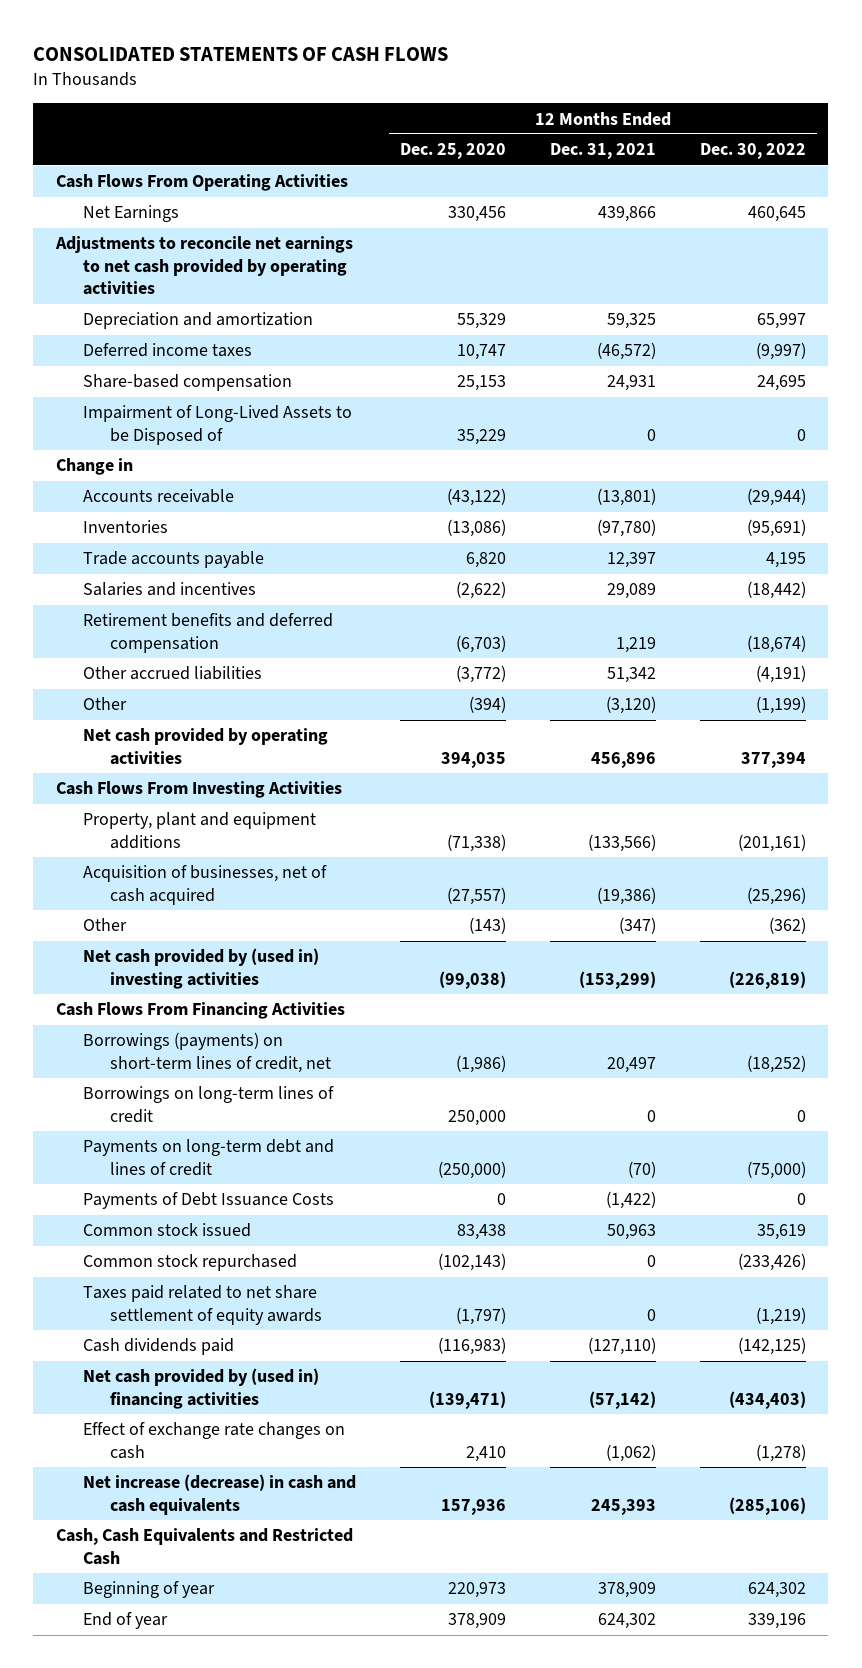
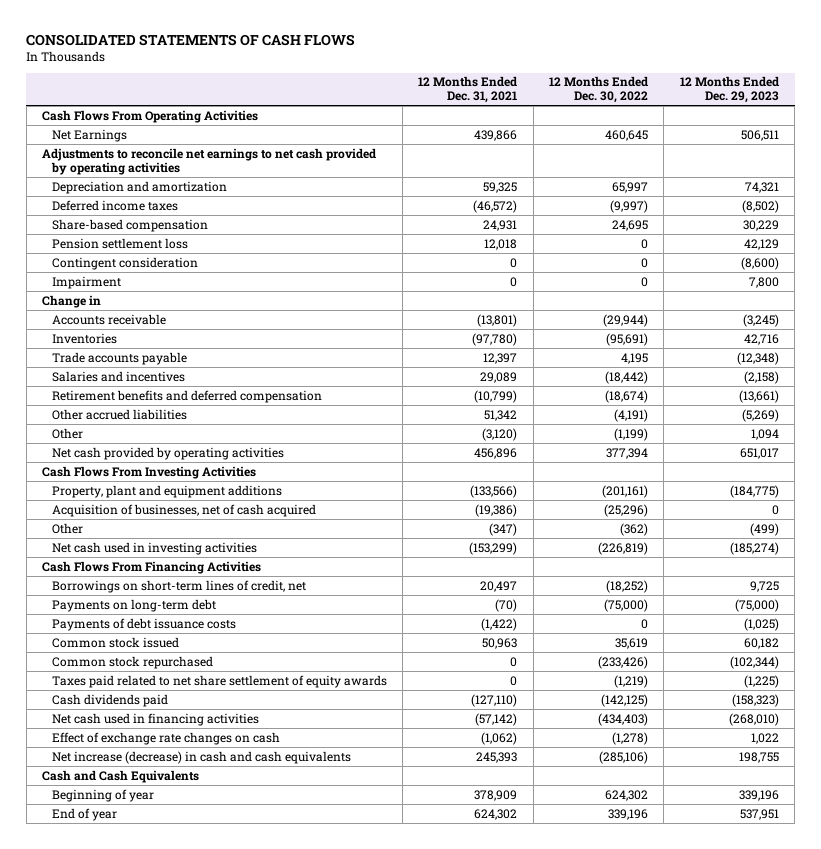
- | 12 Months Ended Dec. 25, 2020 | 12 Months Ended Dec. 31, 2021 | 12 Months Ended Dec. 30, 2022
+ | 12 Months Ended Dec. 31, 2021 | 12 Months Ended Dec. 30, 2022 | 12 Months Ended Dec. 29, 2023
- Impairment of Long-Lived Assets to be Disposed of | 35,229 | 0 | 0
+ Pension settlement loss | 12,018 | 0 | 42,129
+ Contingent consideration | 0 | 0 | (8,600)
+ Impairment | 0 | 0 | 7,800
- Retirement benefits and deferred compensation | (6,703) | 1,219 | (18,674)
+ Retirement benefits and deferred compensation | (10,799) | (18,674) | (13,661)
- Net cash provided by (used in) investing activities | (99,038) | (153,299) | (226,819)
+ Net cash used in investing activities | (153,299) | (226,819) | (185,274)
- Borrowings (payments) on short-term lines of credit, net | (1,986) | 20,497 | (18,252)
- Borrowings on long-term lines of credit | 250,000 | 0 | 0
- Payments on long-term debt and lines of credit | (250,000) | (70) | (75,000)
- Payments of Debt Issuance Costs | 0 | (1,422) | 0
+ Borrowings on short-term lines of credit, net | 20,497 | (18,252) | 9,725
+ Payments on long-term debt | (70) | (75,000) | (75,000)
+ Payments of debt issuance costs | (1,422) | 0 | (1,025)
- Net cash provided by (used in) financing activities | (139,471) | (57,142) | (434,403)
+ Net cash used in financing activities | (57,142) | (434,403) | (268,010)
- Cash, Cash Equivalents and Restricted Cash
+ Cash and Cash Equivalents

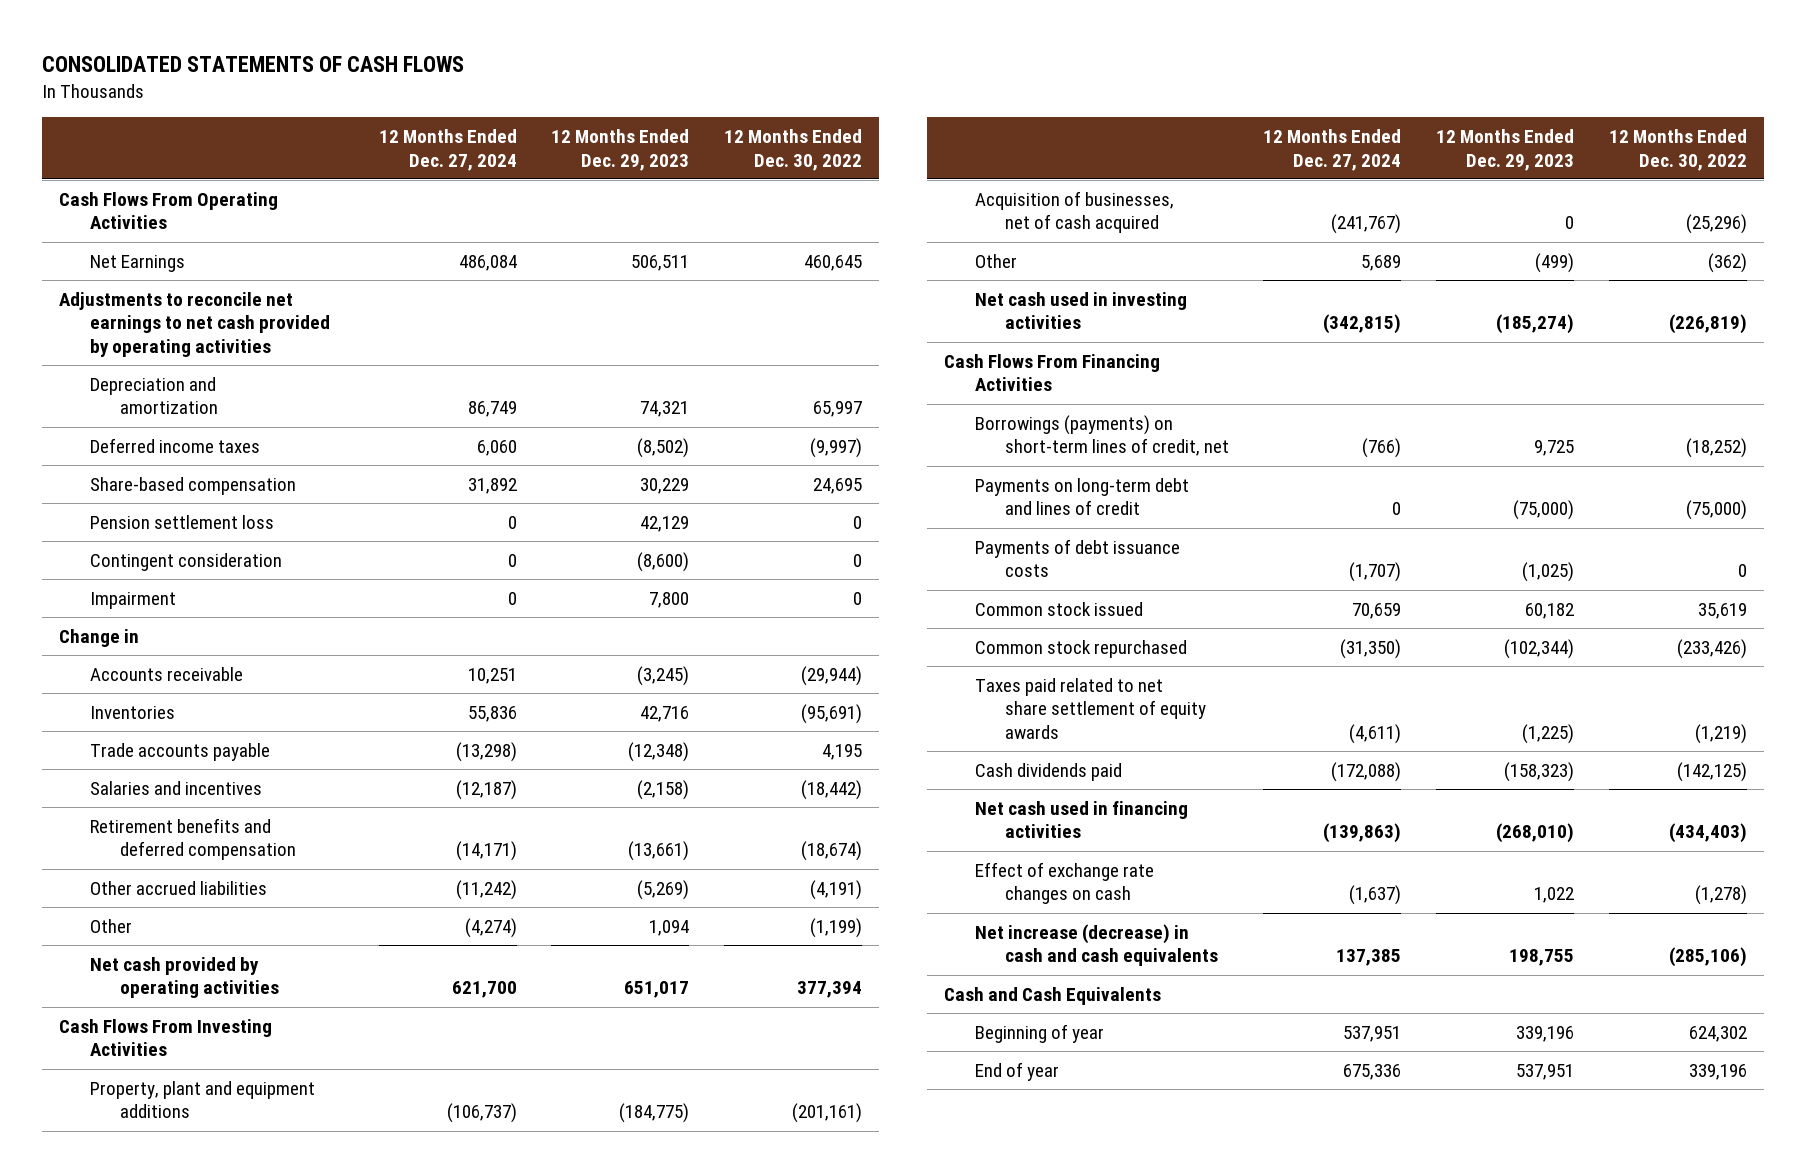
- | 12 Months Ended Dec. 31, 2021 | 12 Months Ended Dec. 30, 2022 | 12 Months Ended Dec. 29, 2023
+ | 12 Months Ended Dec. 27, 2024 | 12 Months Ended Dec. 29, 2023 | 12 Months Ended Dec. 30, 2022
- Borrowings on short-term lines of credit, net | 20,497 | (18,252) | 9,725
- Payments on long-term debt | (70) | (75,000) | (75,000)
+ Borrowings (payments) on short-term lines of credit, net | (766) | 9,725 | (18,252)
+ Payments on long-term debt and lines of credit | 0 | (75,000) | (75,000)

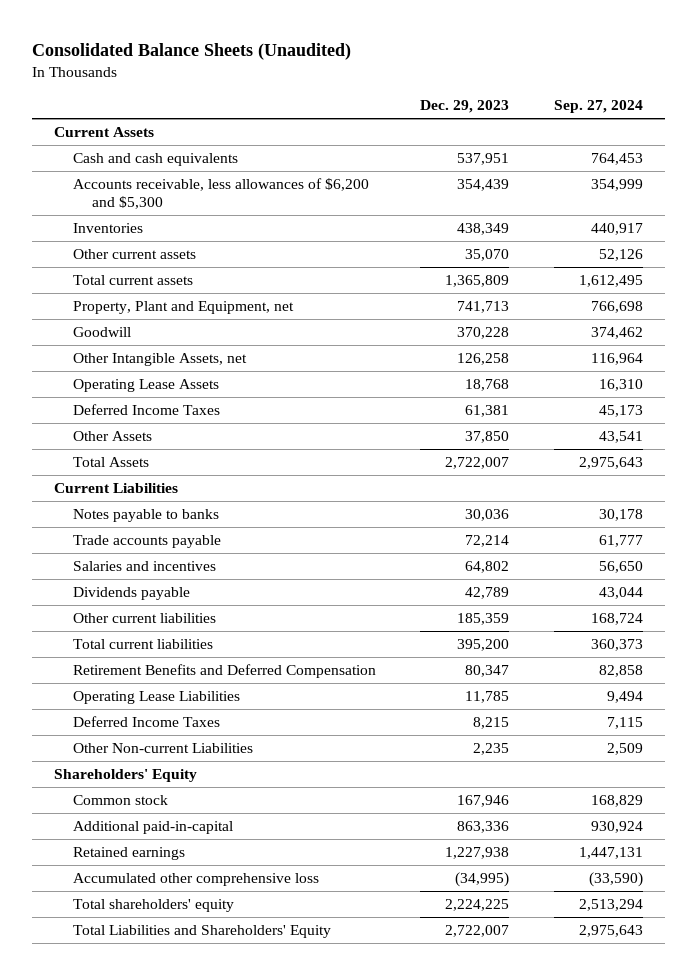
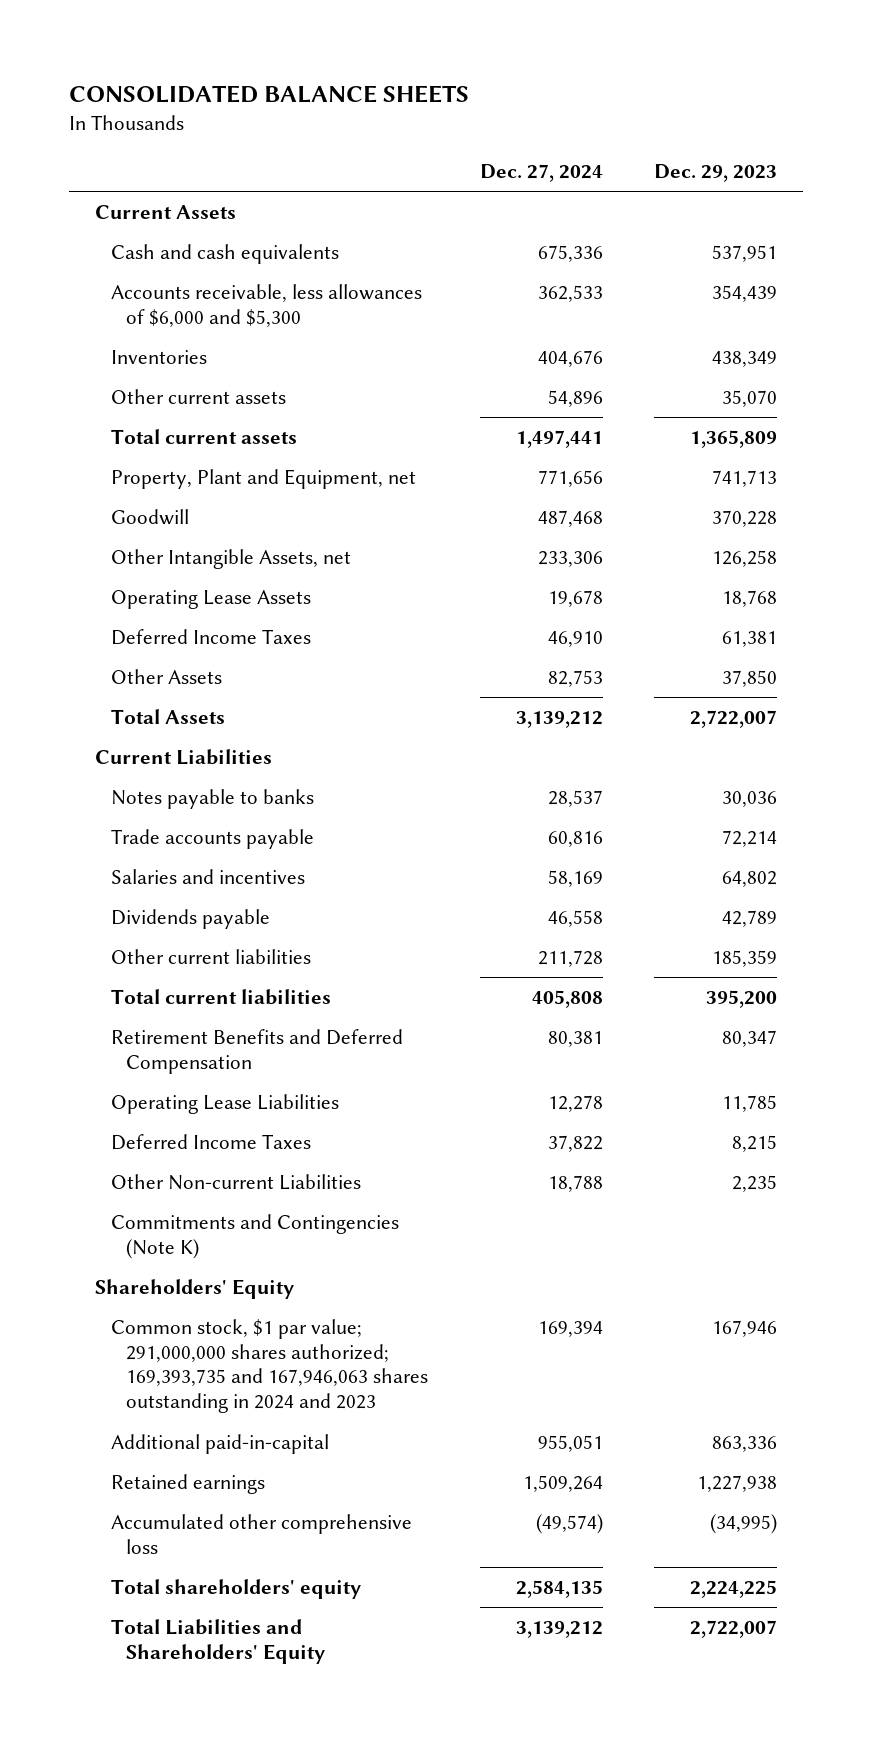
- Consolidated Balance Sheets (Unaudited)
+ CONSOLIDATED BALANCE SHEETS
- | Dec. 29, 2023 | Sep. 27, 2024
+ | Dec. 27, 2024 | Dec. 29, 2023
- Accounts receivable, less allowances of $6,200 and $5,300 | 354,439 | 354,999
+ Accounts receivable, less allowances of $6,000 and $5,300 | 362,533 | 354,439
+ Commitments and Contingencies (Note K)
- Common stock | 167,946 | 168,829
+ Common stock, $1 par value; 291,000,000 shares authorized; 169,393,735 and 167,946,063 shares outstanding in 2024 and 2023 | 169,394 | 167,946

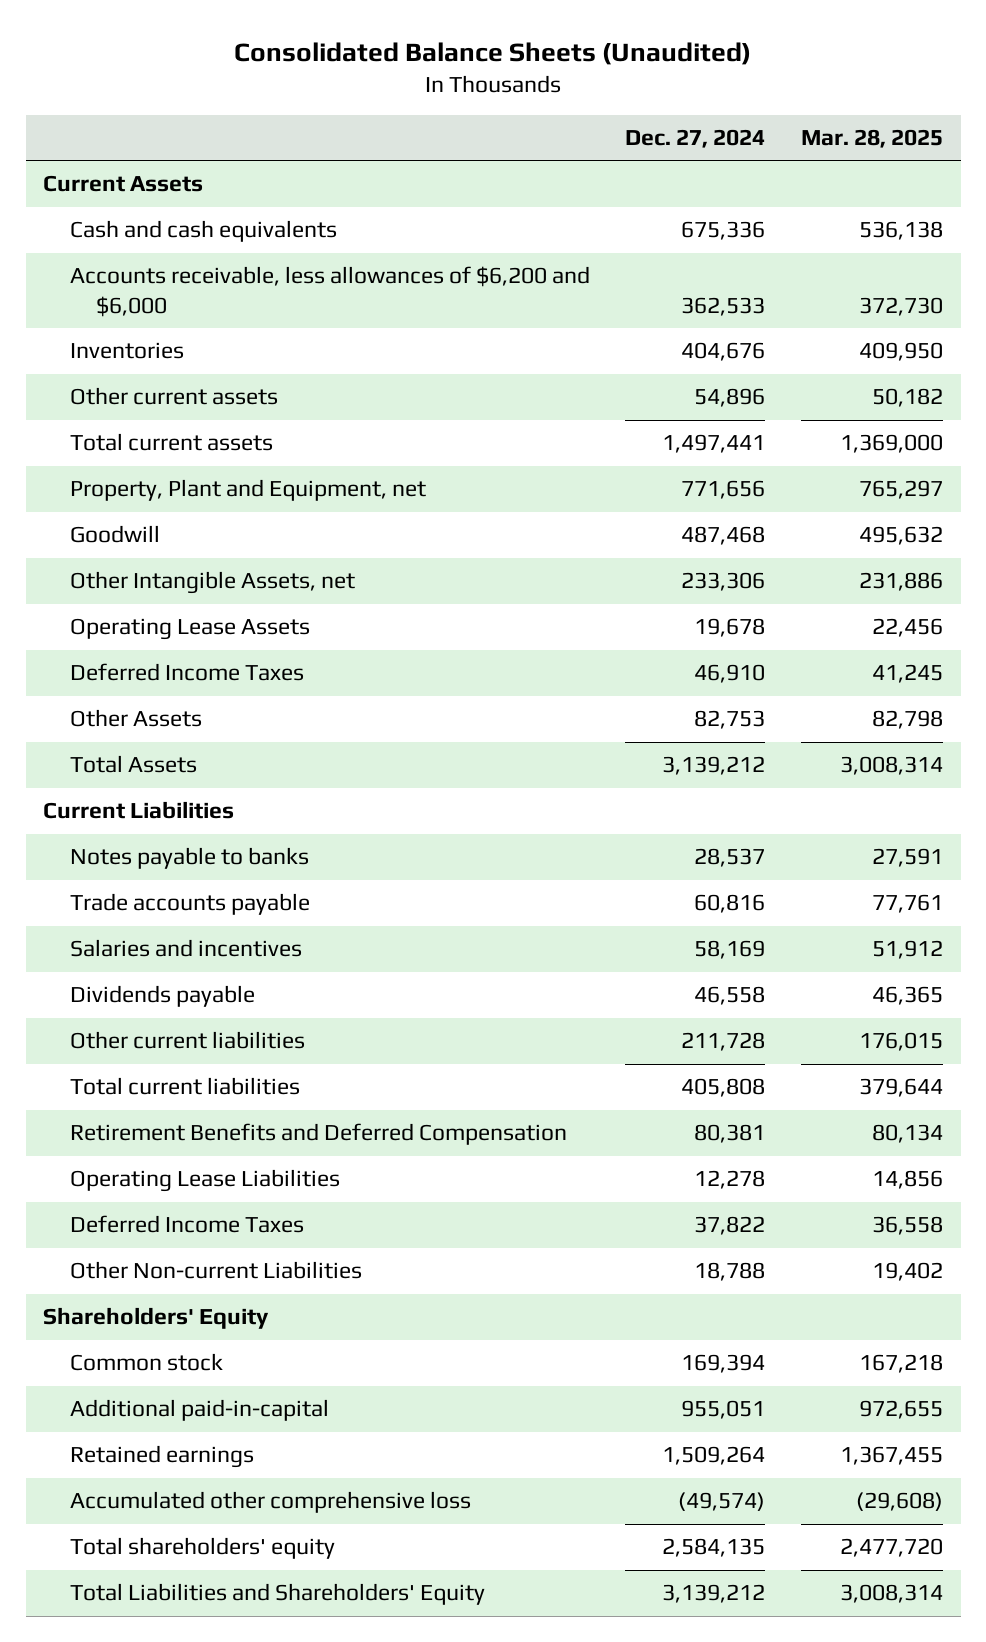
- CONSOLIDATED BALANCE SHEETS
+ Consolidated Balance Sheets (Unaudited)
- | Dec. 27, 2024 | Dec. 29, 2023
+ | Dec. 27, 2024 | Mar. 28, 2025
- Accounts receivable, less allowances of $6,000 and $5,300 | 362,533 | 354,439
+ Accounts receivable, less allowances of $6,200 and $6,000 | 362,533 | 372,730
- Commitments and Contingencies (Note K)
- Common stock, $1 par value; 291,000,000 shares authorized; 169,393,735 and 167,946,063 shares outstanding in 2024 and 2023 | 169,394 | 167,946
+ Common stock | 169,394 | 167,218

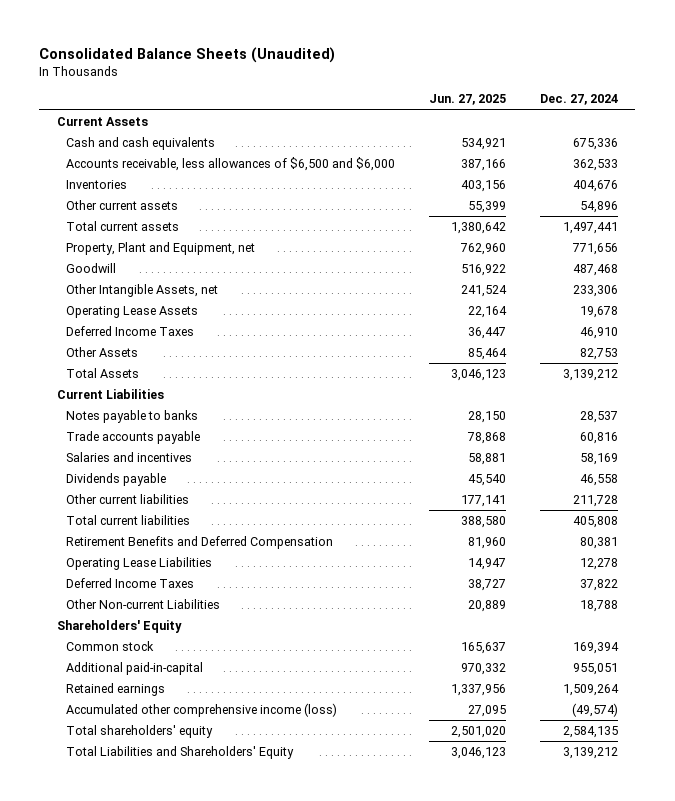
- | Dec. 27, 2024 | Mar. 28, 2025
+ | Jun. 27, 2025 | Dec. 27, 2024
- Accounts receivable, less allowances of $6,200 and $6,000 | 362,533 | 372,730
+ Accounts receivable, less allowances of $6,500 and $6,000 | 387,166 | 362,533
- Accumulated other comprehensive loss | (49,574) | (29,608)
+ Accumulated other comprehensive income (loss) | 27,095 | (49,574)

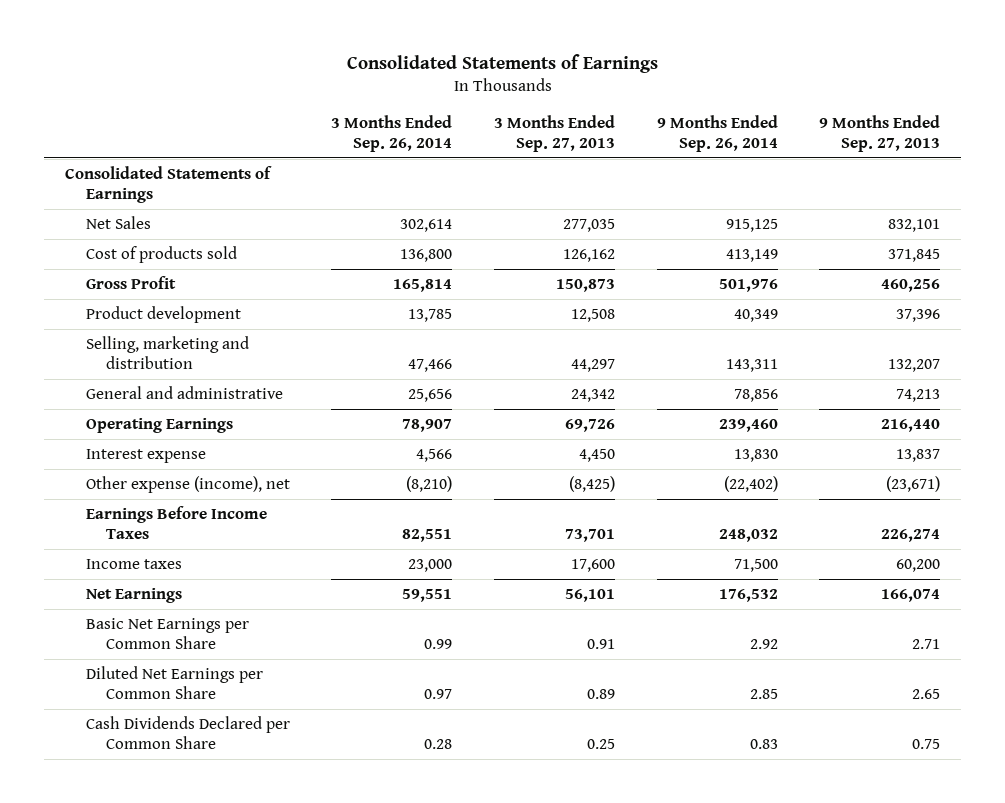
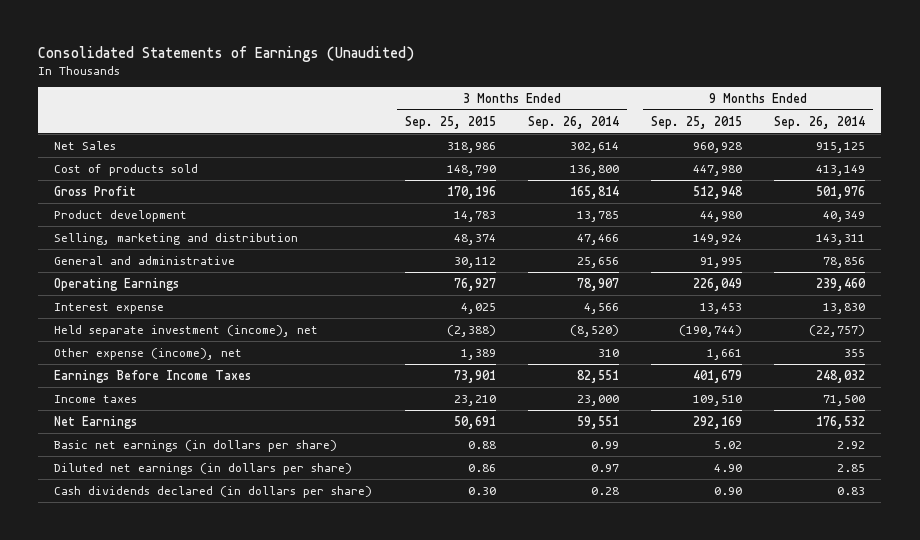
- Consolidated Statements of Earnings
+ Consolidated Statements of Earnings (Unaudited)
- | 3 Months Ended Sep. 26, 2014 | 3 Months Ended Sep. 27, 2013 | 9 Months Ended Sep. 26, 2014 | 9 Months Ended Sep. 27, 2013
+ | 3 Months Ended Sep. 25, 2015 | 3 Months Ended Sep. 26, 2014 | 9 Months Ended Sep. 25, 2015 | 9 Months Ended Sep. 26, 2014
- Consolidated Statements of Earnings
- Other expense (income), net | (8,210) | (8,425) | (22,402) | (23,671)
+ Held separate investment (income), net | (2,388) | (8,520) | (190,744) | (22,757)
+ Other expense (income), net | 1,389 | 310 | 1,661 | 355
- Basic Net Earnings per Common Share | 0.99 | 0.91 | 2.92 | 2.71
- Diluted Net Earnings per Common Share | 0.97 | 0.89 | 2.85 | 2.65
- Cash Dividends Declared per Common Share | 0.28 | 0.25 | 0.83 | 0.75
+ Basic net earnings (in dollars per share) | 0.88 | 0.99 | 5.02 | 2.92
+ Diluted net earnings (in dollars per share) | 0.86 | 0.97 | 4.90 | 2.85
+ Cash dividends declared (in dollars per share) | 0.30 | 0.28 | 0.90 | 0.83

